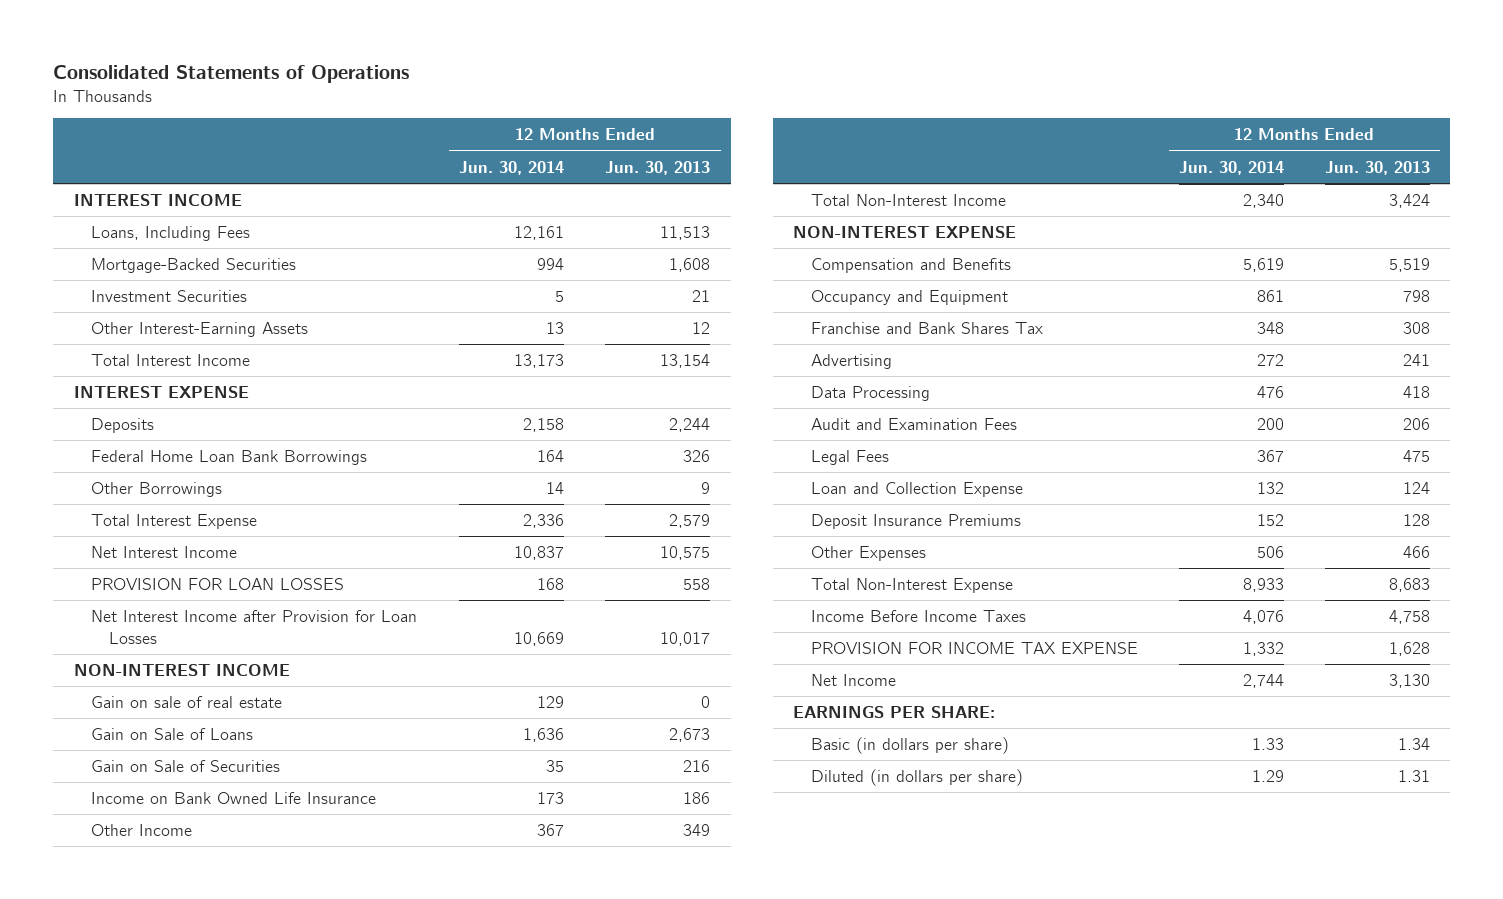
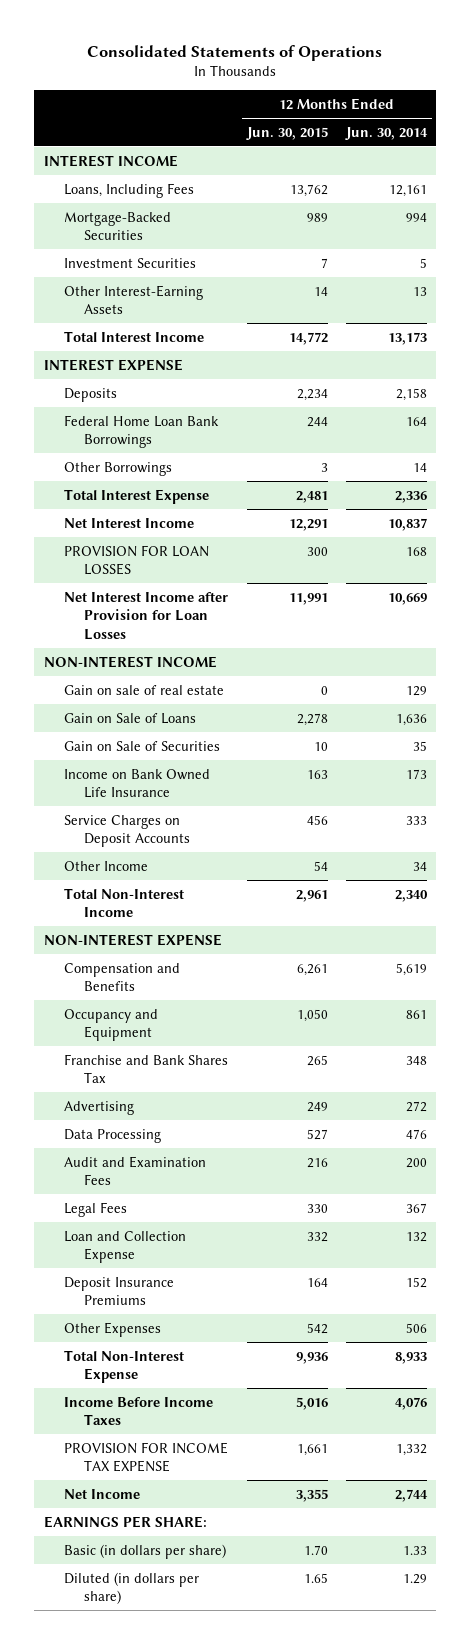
- | 12 Months Ended Jun. 30, 2014 | 12 Months Ended Jun. 30, 2013
+ | 12 Months Ended Jun. 30, 2015 | 12 Months Ended Jun. 30, 2014
- Other Income | 367 | 349
+ Service Charges on Deposit Accounts | 456 | 333
+ Other Income | 54 | 34

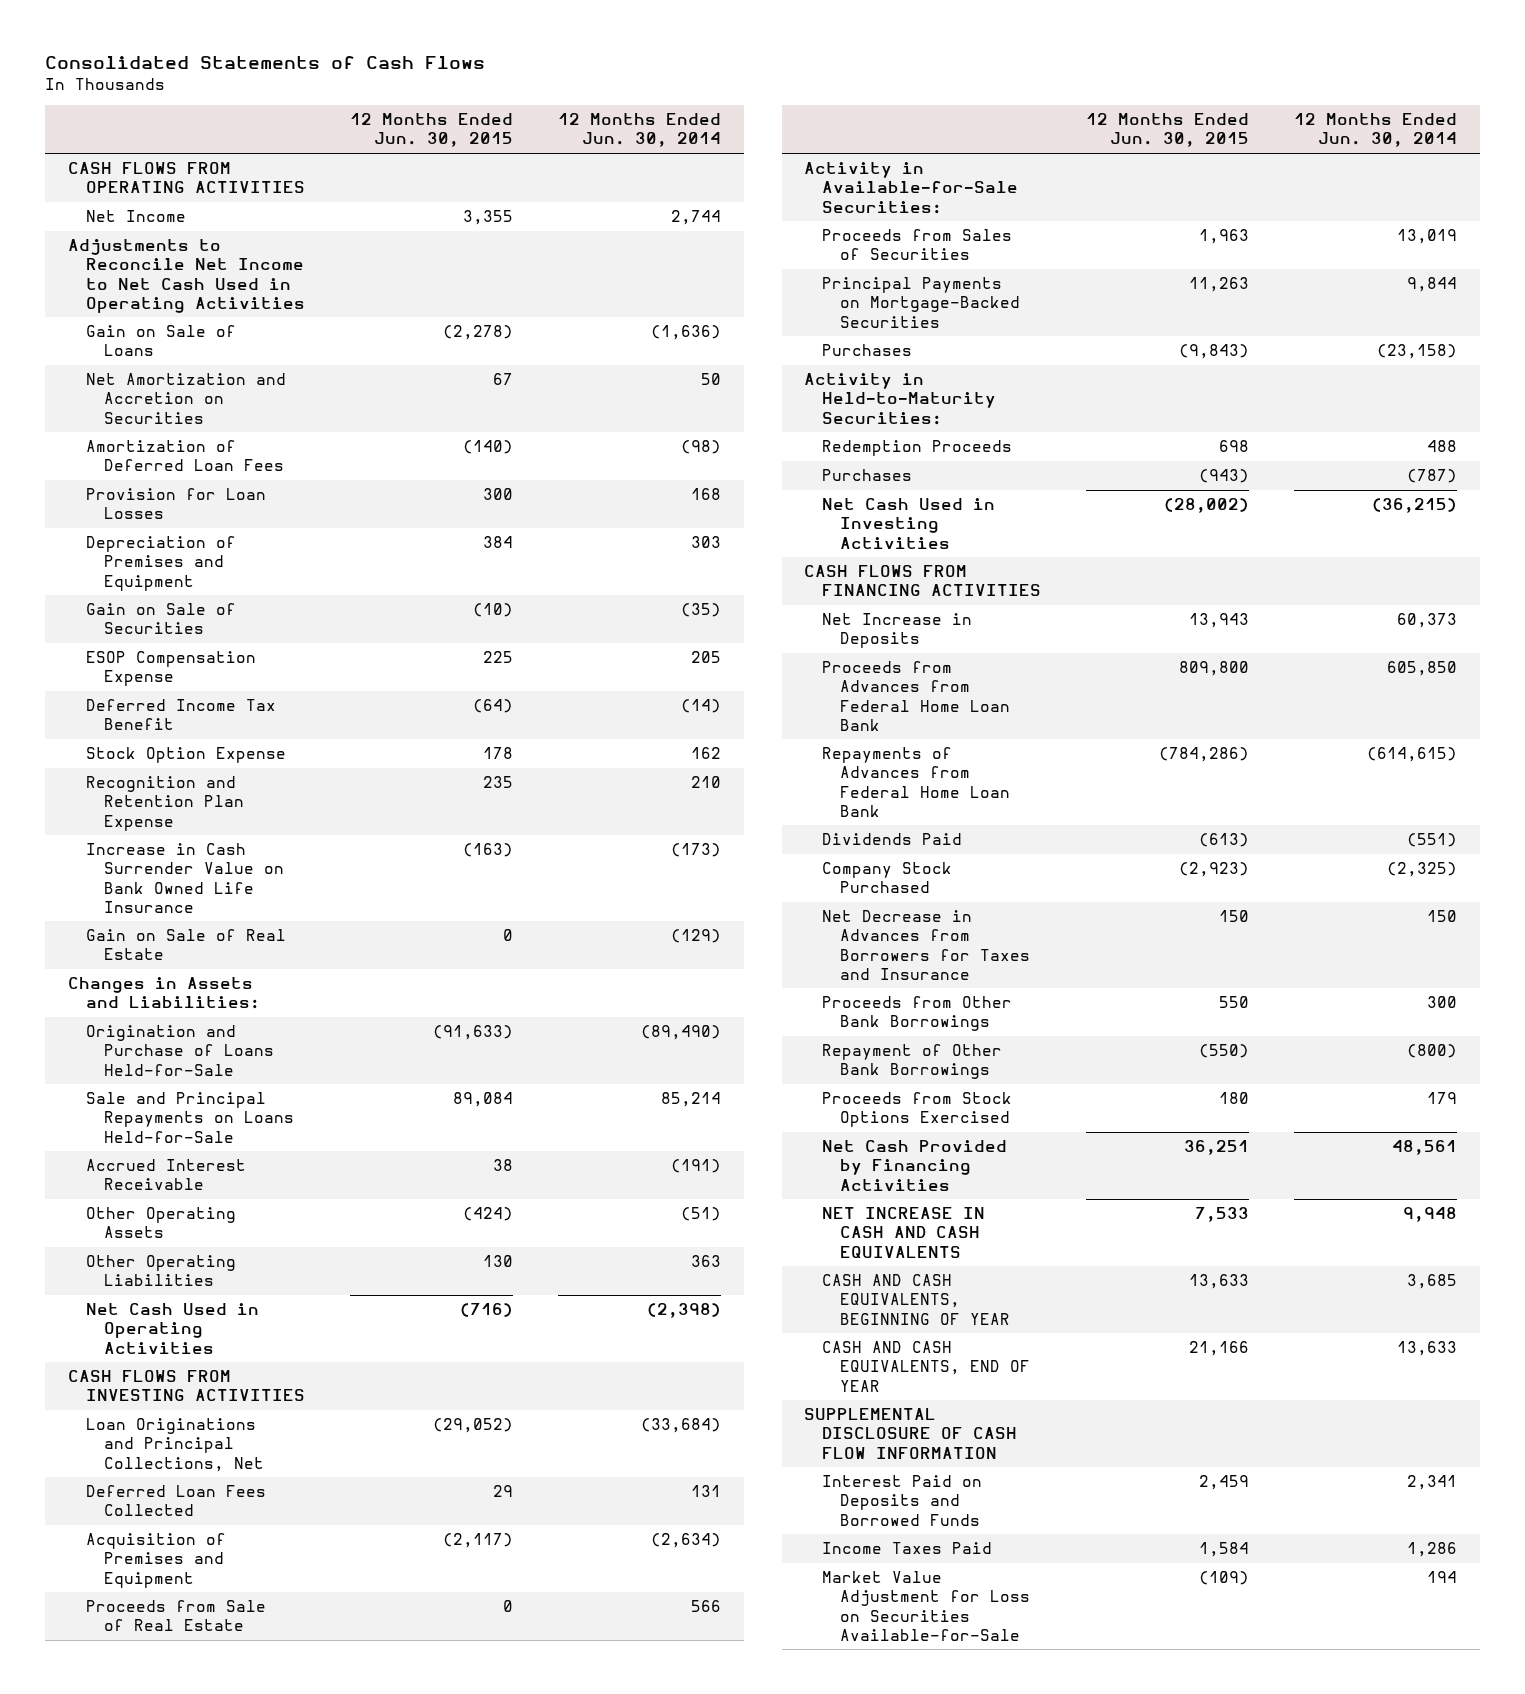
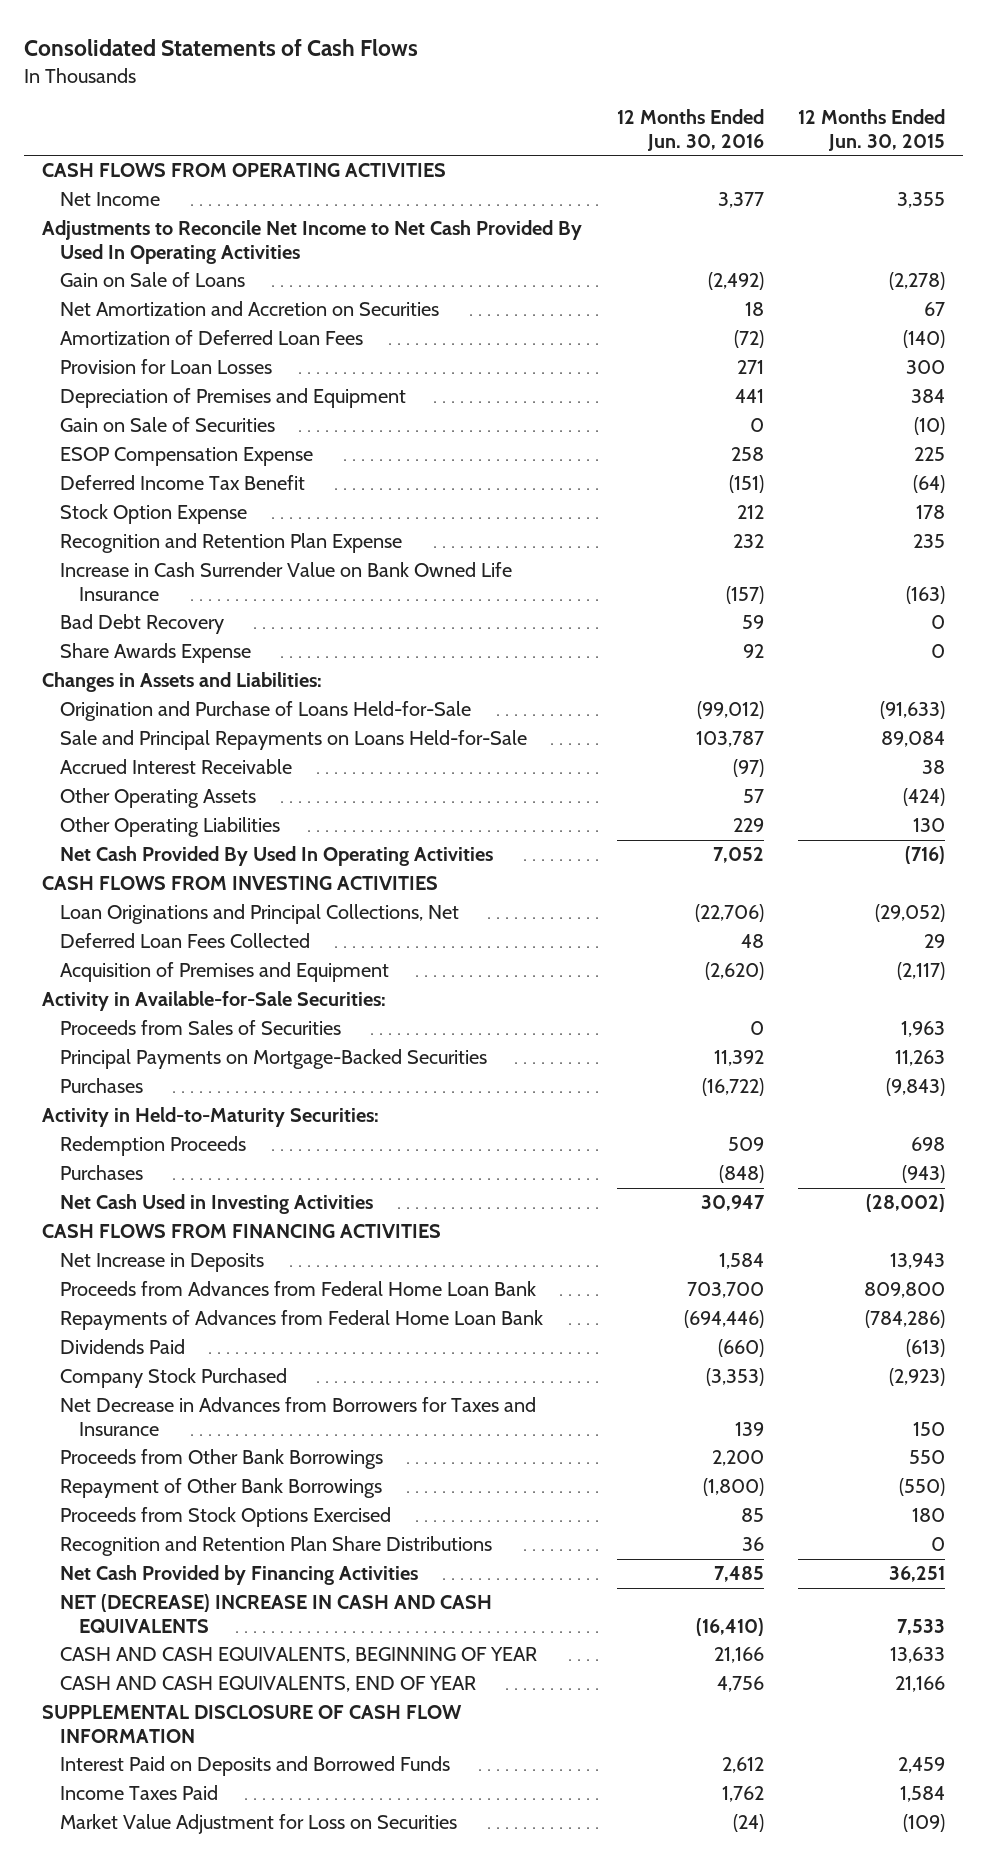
- | 12 Months Ended Jun. 30, 2015 | 12 Months Ended Jun. 30, 2014
+ | 12 Months Ended Jun. 30, 2016 | 12 Months Ended Jun. 30, 2015
- Adjustments to Reconcile Net Income to Net Cash Used in Operating Activities
+ Adjustments to Reconcile Net Income to Net Cash Provided By Used In Operating Activities
- Gain on Sale of Real Estate | 0 | (129)
+ Bad Debt Recovery | 59 | 0
+ Share Awards Expense | 92 | 0
- Net Cash Used in Operating Activities | (716) | (2,398)
+ Net Cash Provided By Used In Operating Activities | 7,052 | (716)
- Proceeds from Sale of Real Estate | 0 | 566
+ Recognition and Retention Plan Share Distributions | 36 | 0
- NET INCREASE IN CASH AND CASH EQUIVALENTS | 7,533 | 9,948
+ NET (DECREASE) INCREASE IN CASH AND CASH EQUIVALENTS | (16,410) | 7,533
- Market Value Adjustment for Loss on Securities Available-for-Sale | (109) | 194
+ Market Value Adjustment for Loss on Securities | (24) | (109)

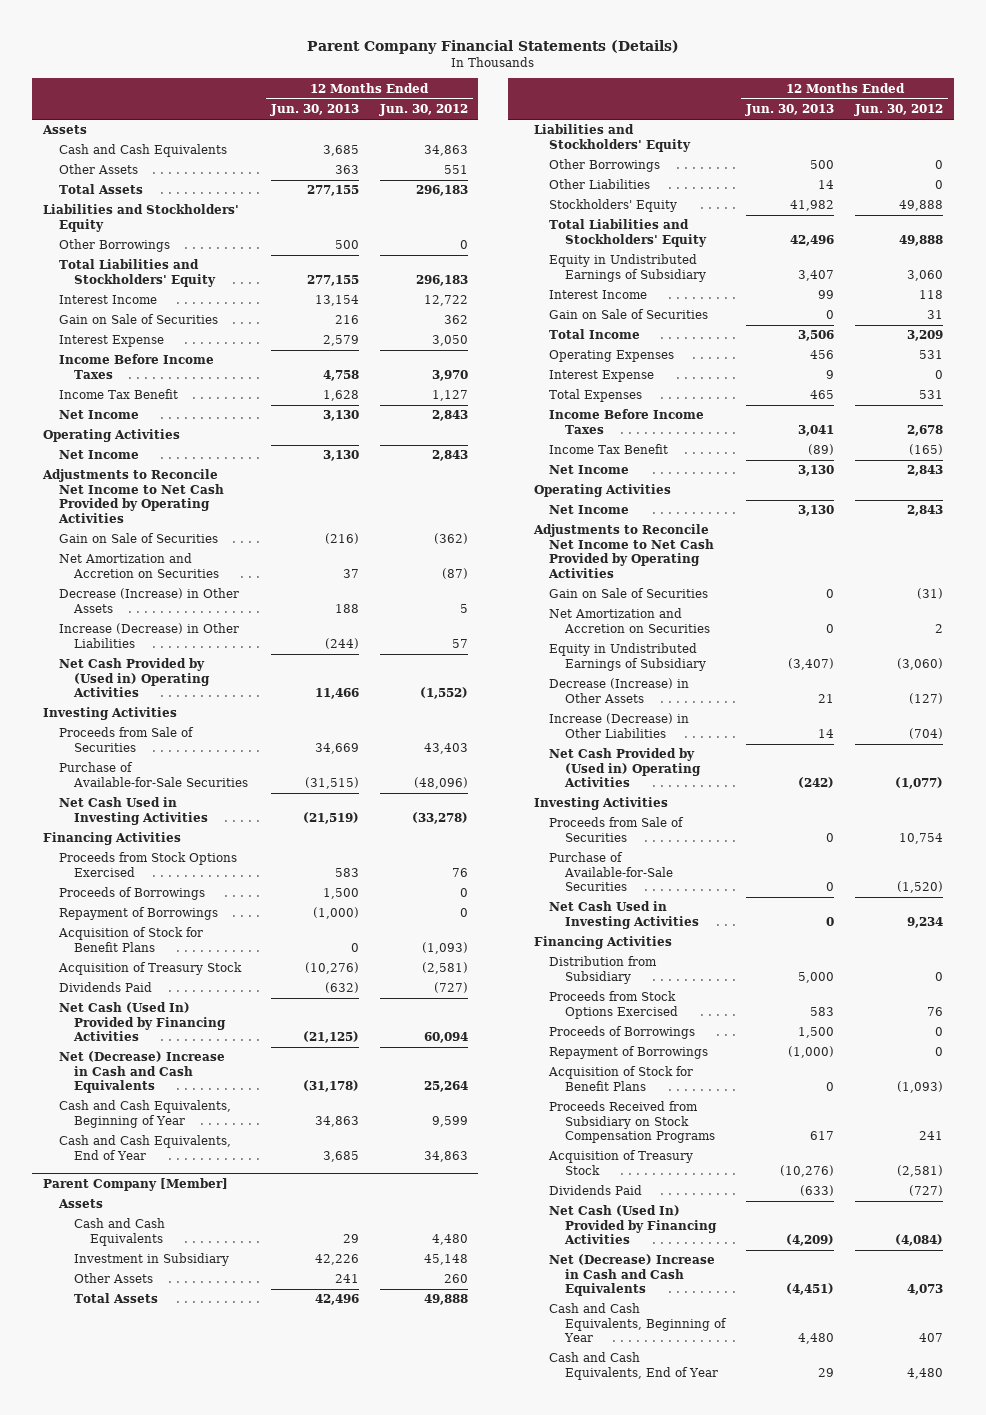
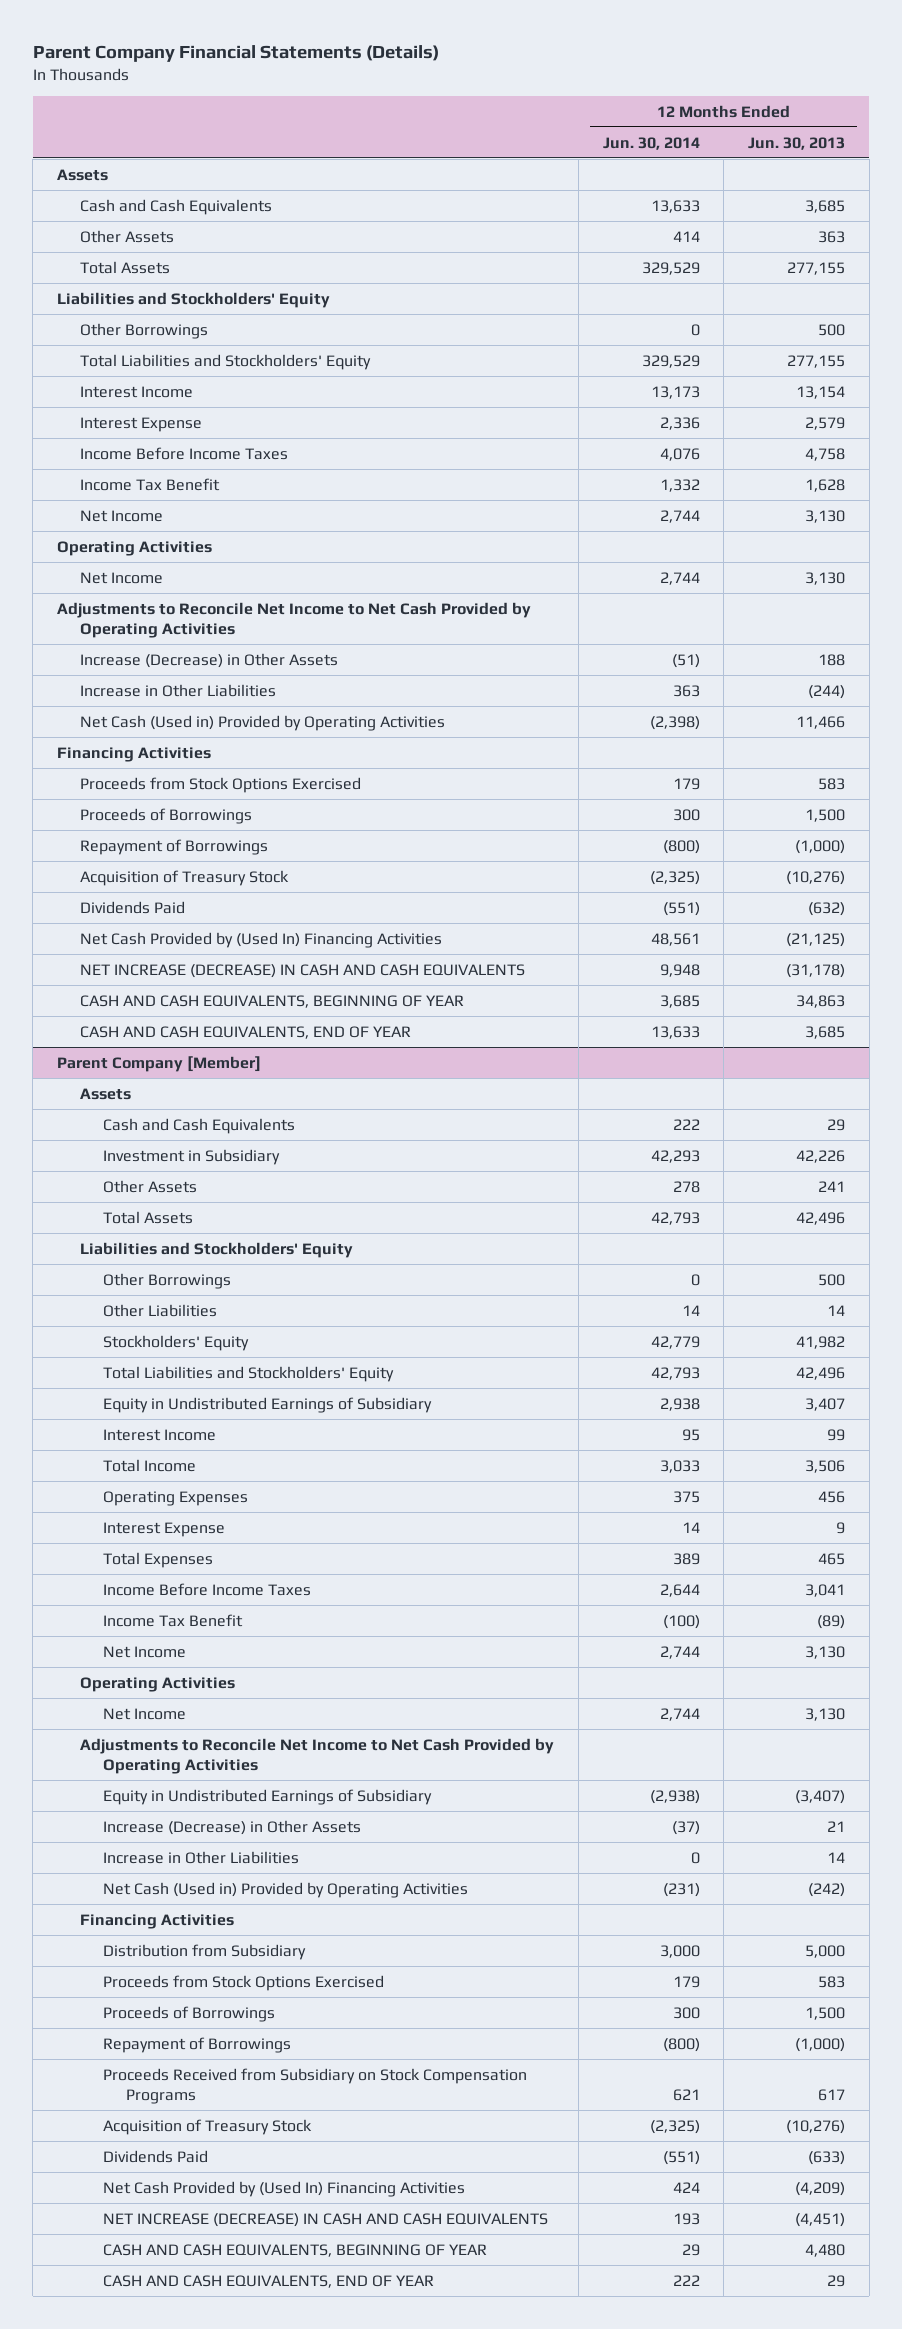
- | 12 Months Ended Jun. 30, 2013 | 12 Months Ended Jun. 30, 2012
+ | 12 Months Ended Jun. 30, 2014 | 12 Months Ended Jun. 30, 2013
- Gain on Sale of Securities | 216 | 362
- Gain on Sale of Securities | (216) | (362)
- Net Amortization and Accretion on Securities | 37 | (87)
- Decrease (Increase) in Other Assets | 188 | 5
- Increase (Decrease) in Other Liabilities | (244) | 57
- Net Cash Provided by (Used in) Operating Activities | 11,466 | (1,552)
- Investing Activities
- Proceeds from Sale of Securities | 34,669 | 43,403
- Purchase of Available-for-Sale Securities | (31,515) | (48,096)
- Net Cash Used in Investing Activities | (21,519) | (33,278)
+ Increase (Decrease) in Other Assets | (51) | 188
+ Increase in Other Liabilities | 363 | (244)
+ Net Cash (Used in) Provided by Operating Activities | (2,398) | 11,466
- Acquisition of Stock for Benefit Plans | 0 | (1,093)
- Net Cash (Used In) Provided by Financing Activities | (21,125) | 60,094
- Net (Decrease) Increase in Cash and Cash Equivalents | (31,178) | 25,264
- Cash and Cash Equivalents, Beginning of Year | 34,863 | 9,599
- Cash and Cash Equivalents, End of Year | 3,685 | 34,863
+ Net Cash Provided by (Used In) Financing Activities | 48,561 | (21,125)
+ NET INCREASE (DECREASE) IN CASH AND CASH EQUIVALENTS | 9,948 | (31,178)
+ CASH AND CASH EQUIVALENTS, BEGINNING OF YEAR | 3,685 | 34,863
+ CASH AND CASH EQUIVALENTS, END OF YEAR | 13,633 | 3,685
@ Parent Company [Member]
- Gain on Sale of Securities | 0 | 31
- Gain on Sale of Securities | 0 | (31)
- Net Amortization and Accretion on Securities | 0 | 2
- Decrease (Increase) in Other Assets | 21 | (127)
- Increase (Decrease) in Other Liabilities | 14 | (704)
- Net Cash Provided by (Used in) Operating Activities | (242) | (1,077)
- Investing Activities
- Proceeds from Sale of Securities | 0 | 10,754
- Purchase of Available-for-Sale Securities | 0 | (1,520)
- Net Cash Used in Investing Activities | 0 | 9,234
+ Increase (Decrease) in Other Assets | (37) | 21
+ Increase in Other Liabilities | 0 | 14
+ Net Cash (Used in) Provided by Operating Activities | (231) | (242)
- Acquisition of Stock for Benefit Plans | 0 | (1,093)
- Net Cash (Used In) Provided by Financing Activities | (4,209) | (4,084)
- Net (Decrease) Increase in Cash and Cash Equivalents | (4,451) | 4,073
- Cash and Cash Equivalents, Beginning of Year | 4,480 | 407
- Cash and Cash Equivalents, End of Year | 29 | 4,480
+ Net Cash Provided by (Used In) Financing Activities | 424 | (4,209)
+ NET INCREASE (DECREASE) IN CASH AND CASH EQUIVALENTS | 193 | (4,451)
+ CASH AND CASH EQUIVALENTS, BEGINNING OF YEAR | 29 | 4,480
+ CASH AND CASH EQUIVALENTS, END OF YEAR | 222 | 29

